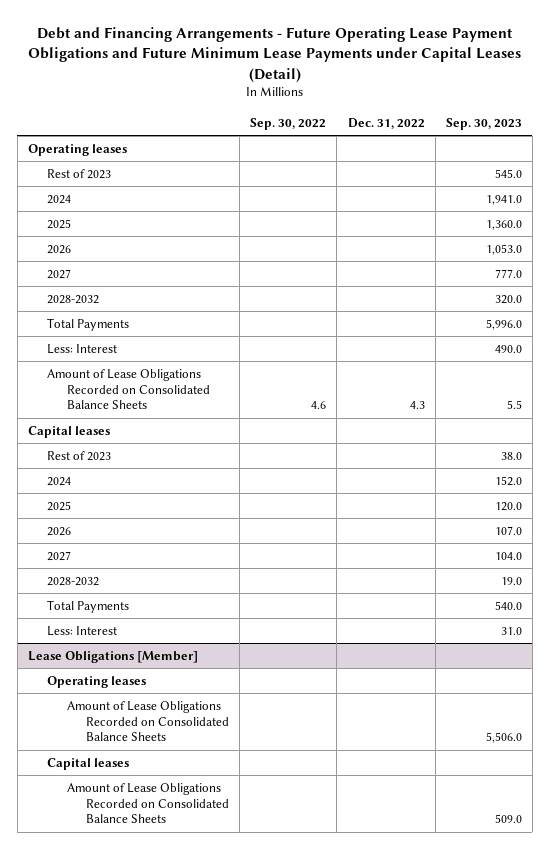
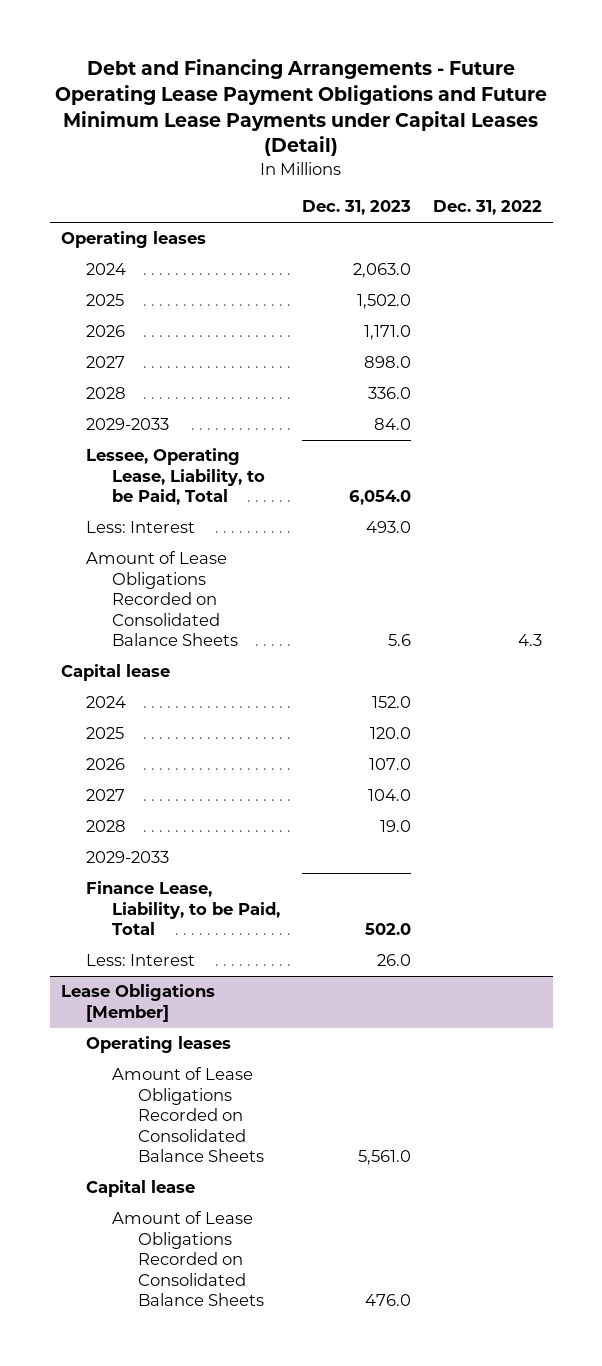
- | Sep. 30, 2022 | Dec. 31, 2022 | Sep. 30, 2023
+ | Dec. 31, 2023 | Dec. 31, 2022
- Rest of 2023 | | | 545.0
- 2028-2032 | | | 320.0
- Total Payments | | | 5,996.0
+ 2028 | 336.0 |
+ 2029-2033 | 84.0 |
+ Lessee, Operating Lease, Liability, to be Paid, Total | 6,054.0 |
- Capital leases
- Rest of 2023 | | | 38.0
+ Capital lease
- 2028-2032 | | | 19.0
- Total Payments | | | 540.0
+ 2028 | 19.0 |
+ 2029-2033
+ Finance Lease, Liability, to be Paid, Total | 502.0 |
@ Lease Obligations [Member]
- Capital leases
+ Capital lease

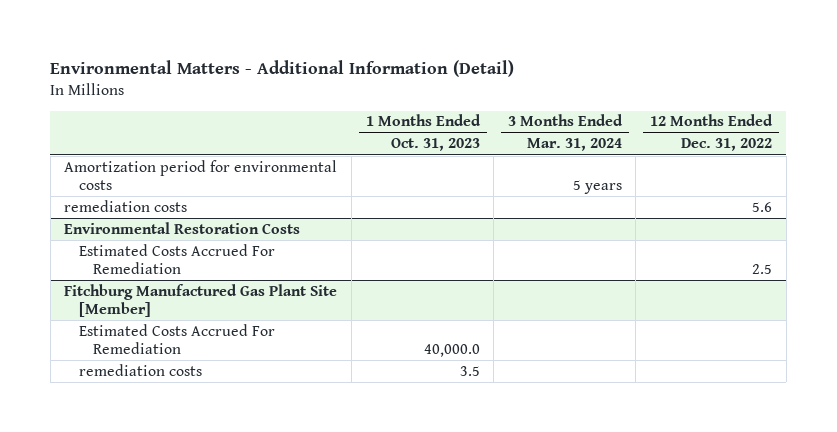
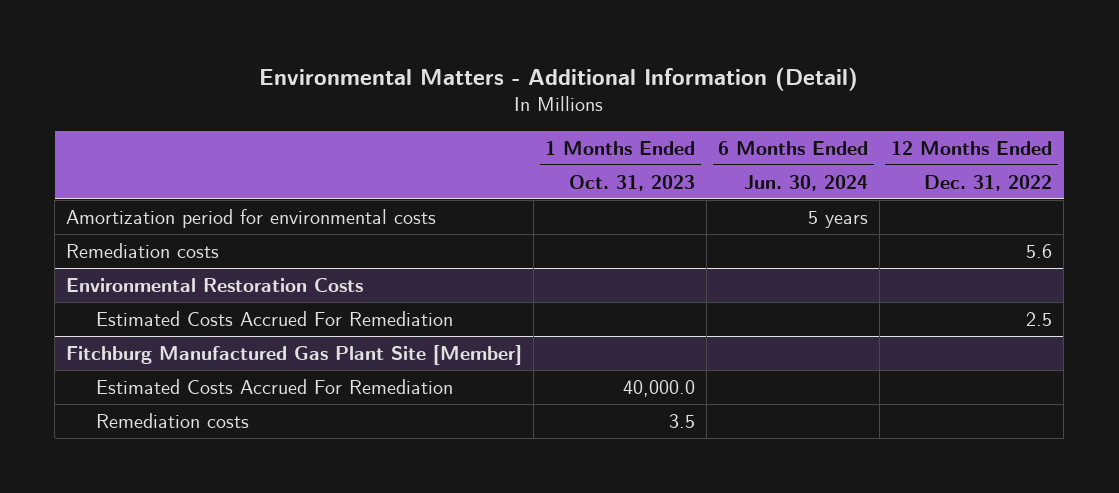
- | 1 Months Ended Oct. 31, 2023 | 3 Months Ended Mar. 31, 2024 | 12 Months Ended Dec. 31, 2022
+ | 1 Months Ended Oct. 31, 2023 | 6 Months Ended Jun. 30, 2024 | 12 Months Ended Dec. 31, 2022
- remediation costs | | | 5.6
+ Remediation costs | | | 5.6
@ Fitchburg Manufactured Gas Plant Site [Member]
- remediation costs | 3.5 | |
+ Remediation costs | 3.5 | |

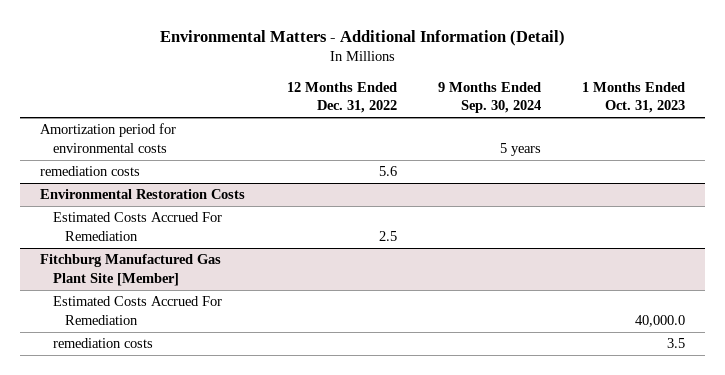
- | 1 Months Ended Oct. 31, 2023 | 6 Months Ended Jun. 30, 2024 | 12 Months Ended Dec. 31, 2022
+ | 12 Months Ended Dec. 31, 2022 | 9 Months Ended Sep. 30, 2024 | 1 Months Ended Oct. 31, 2023
- Remediation costs | | | 5.6
+ remediation costs | 5.6 | |
@ Fitchburg Manufactured Gas Plant Site [Member]
- Remediation costs | 3.5 | |
+ remediation costs | | | 3.5

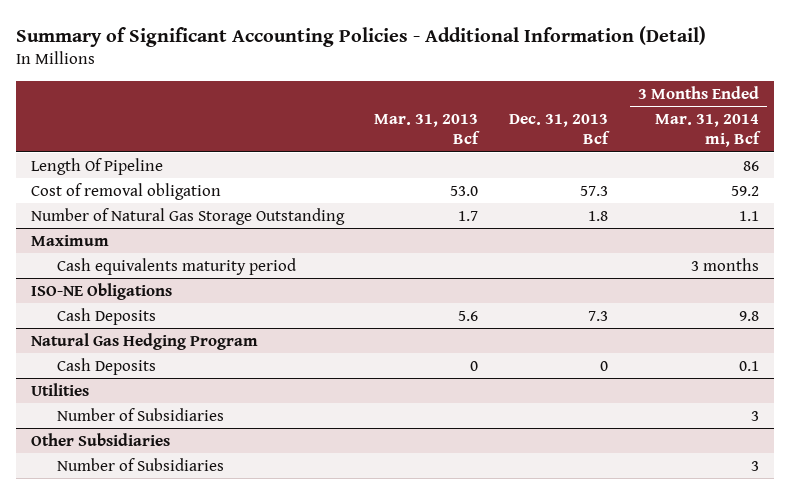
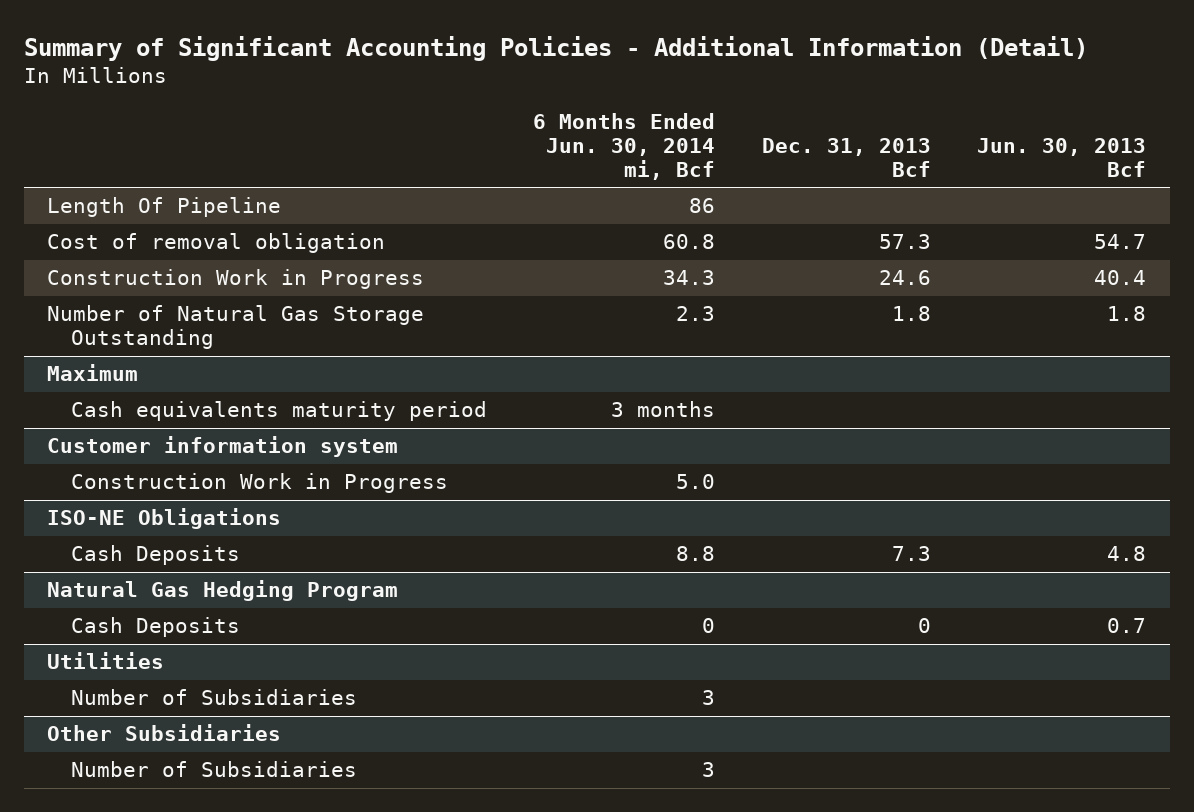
- | Mar. 31, 2013 Bcf | Dec. 31, 2013 Bcf | 3 Months Ended Mar. 31, 2014 mi, Bcf
+ | 6 Months Ended Jun. 30, 2014 mi, Bcf | Dec. 31, 2013 Bcf | Jun. 30, 2013 Bcf
+ Construction Work in Progress | 34.3 | 24.6 | 40.4
+ Customer information system
+ Construction Work in Progress | 5.0 | |

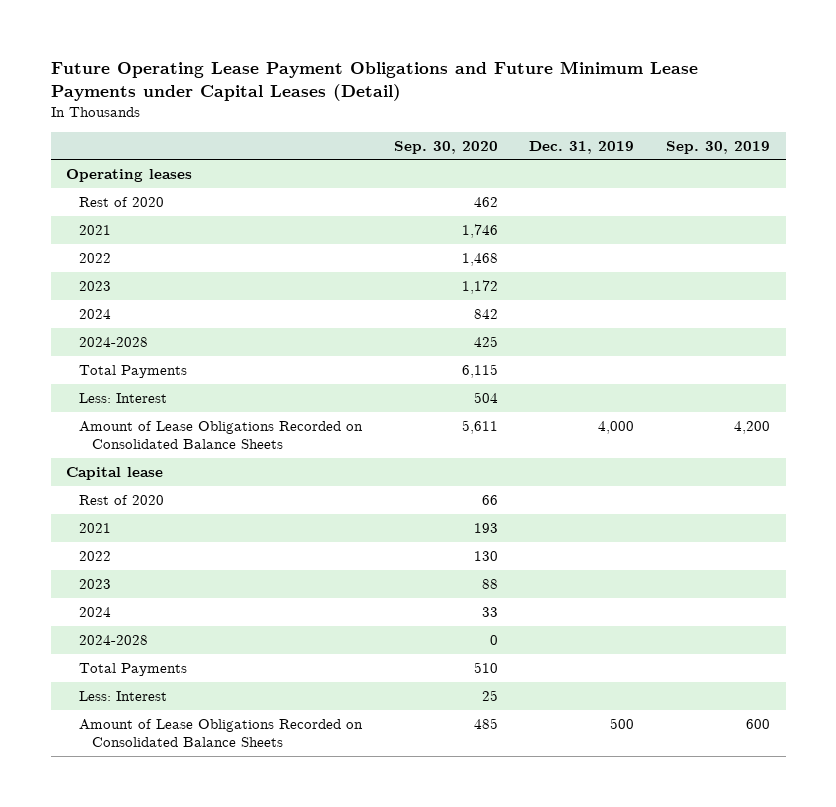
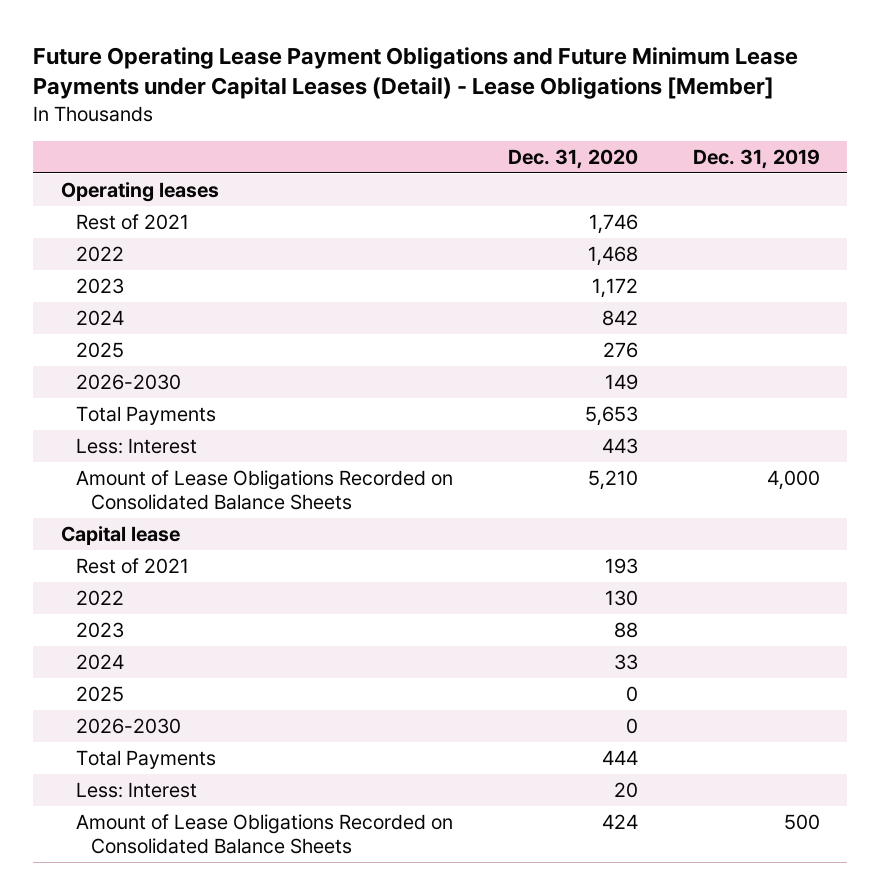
- Future Operating Lease Payment Obligations and Future Minimum Lease Payments under Capital Leases (Detail)
+ Future Operating Lease Payment Obligations and Future Minimum Lease Payments under Capital Leases (Detail) - Lease Obligations [Member]
- | Sep. 30, 2020 | Dec. 31, 2019 | Sep. 30, 2019
+ | Dec. 31, 2020 | Dec. 31, 2019
- Rest of 2020 | 462 | |
- 2021 | 1,746 | |
+ Rest of 2021 | 1,746 |
- 2024-2028 | 425 | |
+ 2025 | 276 |
+ 2026-2030 | 149 |
- Rest of 2020 | 66 | |
- 2021 | 193 | |
+ Rest of 2021 | 193 |
- 2024-2028 | 0 | |
+ 2025 | 0 |
+ 2026-2030 | 0 |

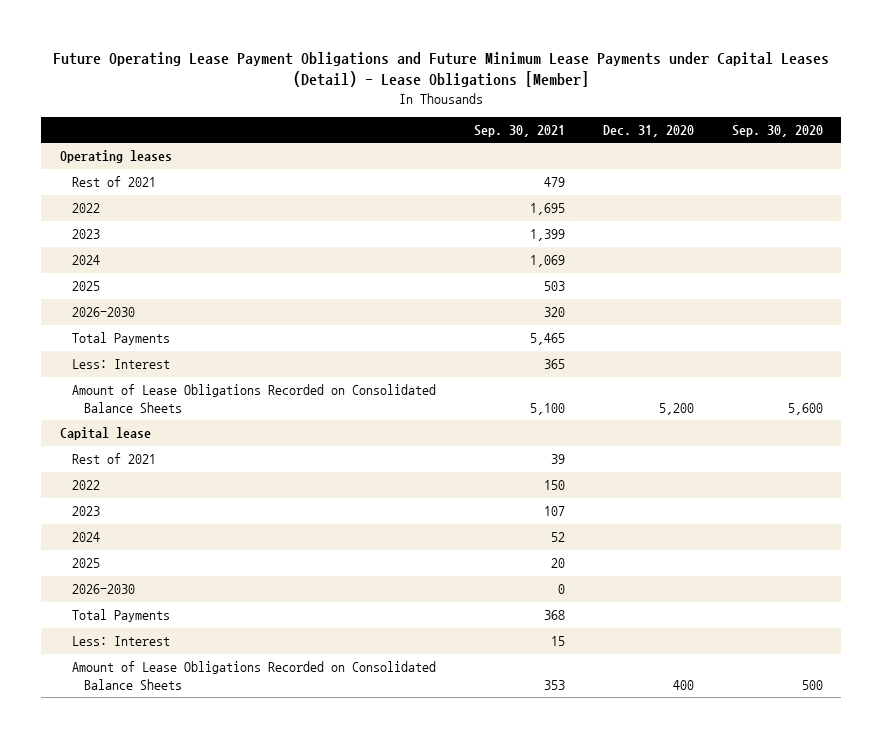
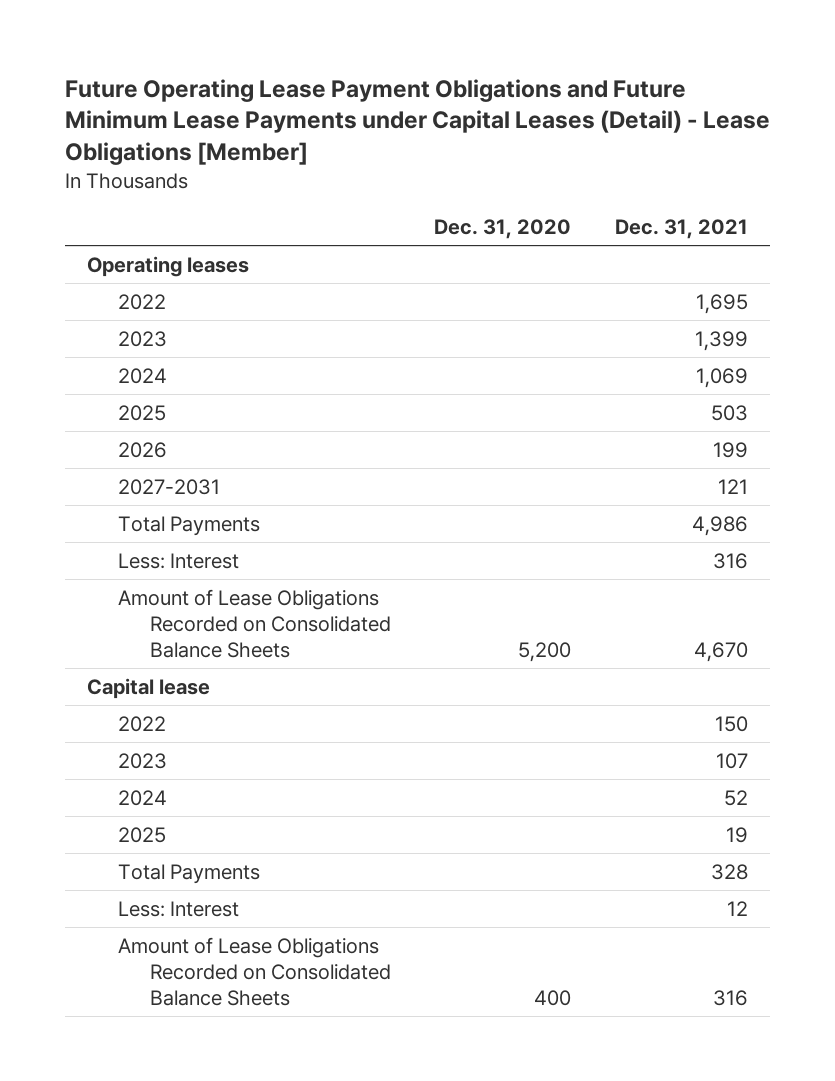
- | Sep. 30, 2021 | Dec. 31, 2020 | Sep. 30, 2020
+ | Dec. 31, 2020 | Dec. 31, 2021
- Rest of 2021 | 479 | |
- 2026-2030 | 320 | |
+ 2026 | | 199
+ 2027-2031 | | 121
- Rest of 2021 | 39 | |
- 2026-2030 | 0 | |

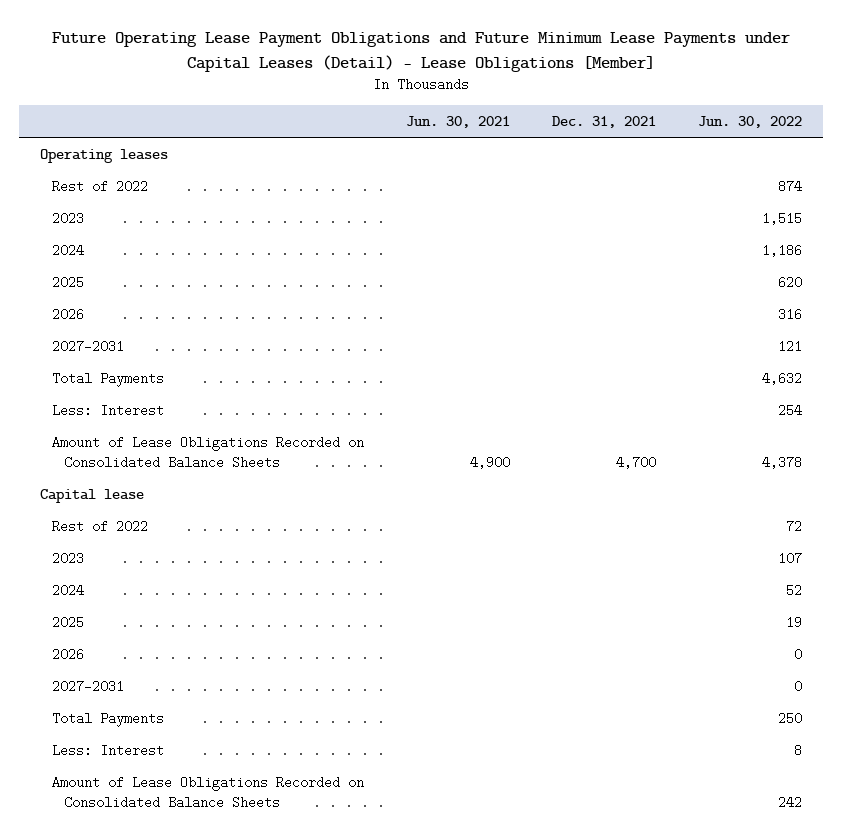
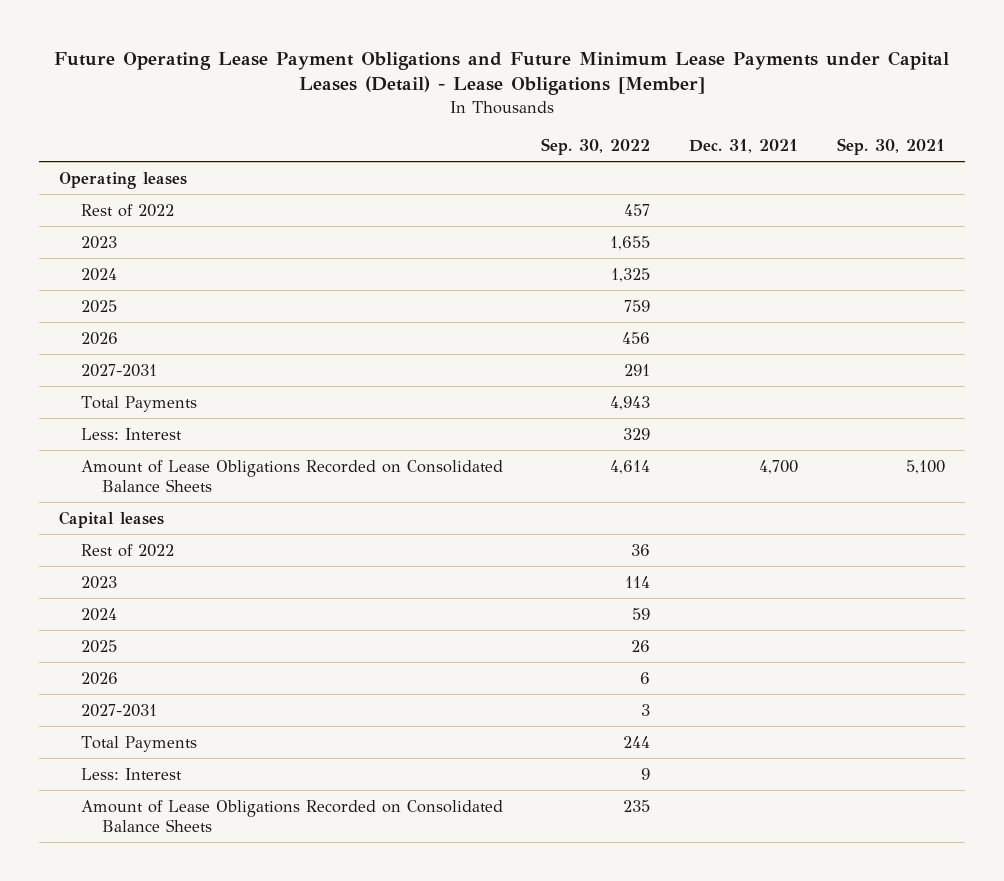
- | Jun. 30, 2021 | Dec. 31, 2021 | Jun. 30, 2022
+ | Sep. 30, 2022 | Dec. 31, 2021 | Sep. 30, 2021
- Capital lease
+ Capital leases

